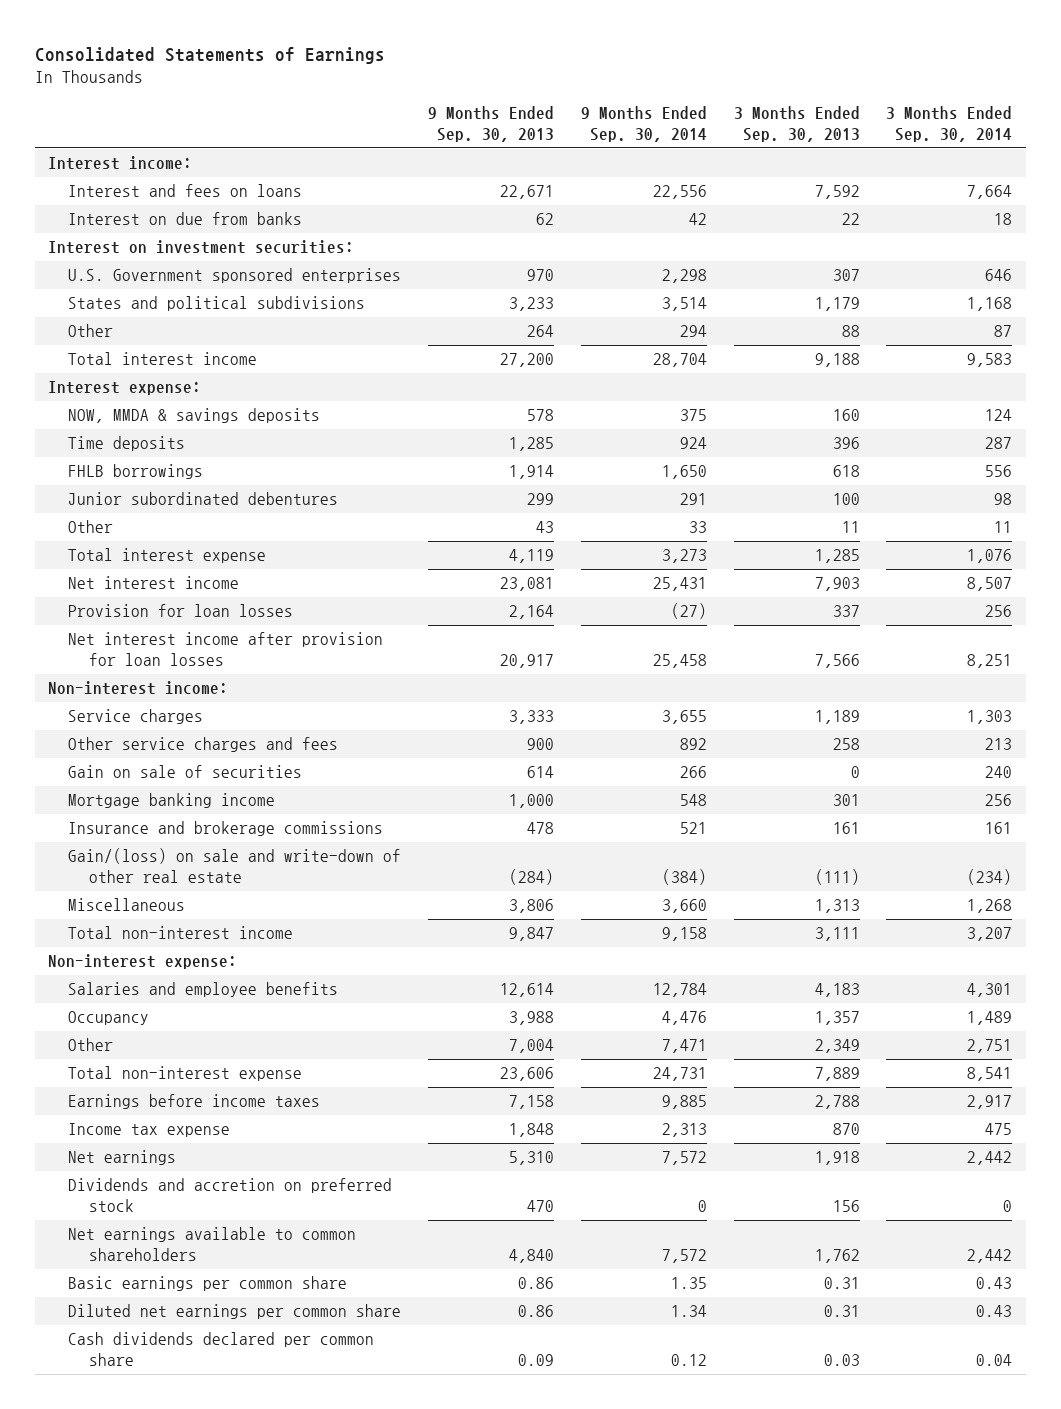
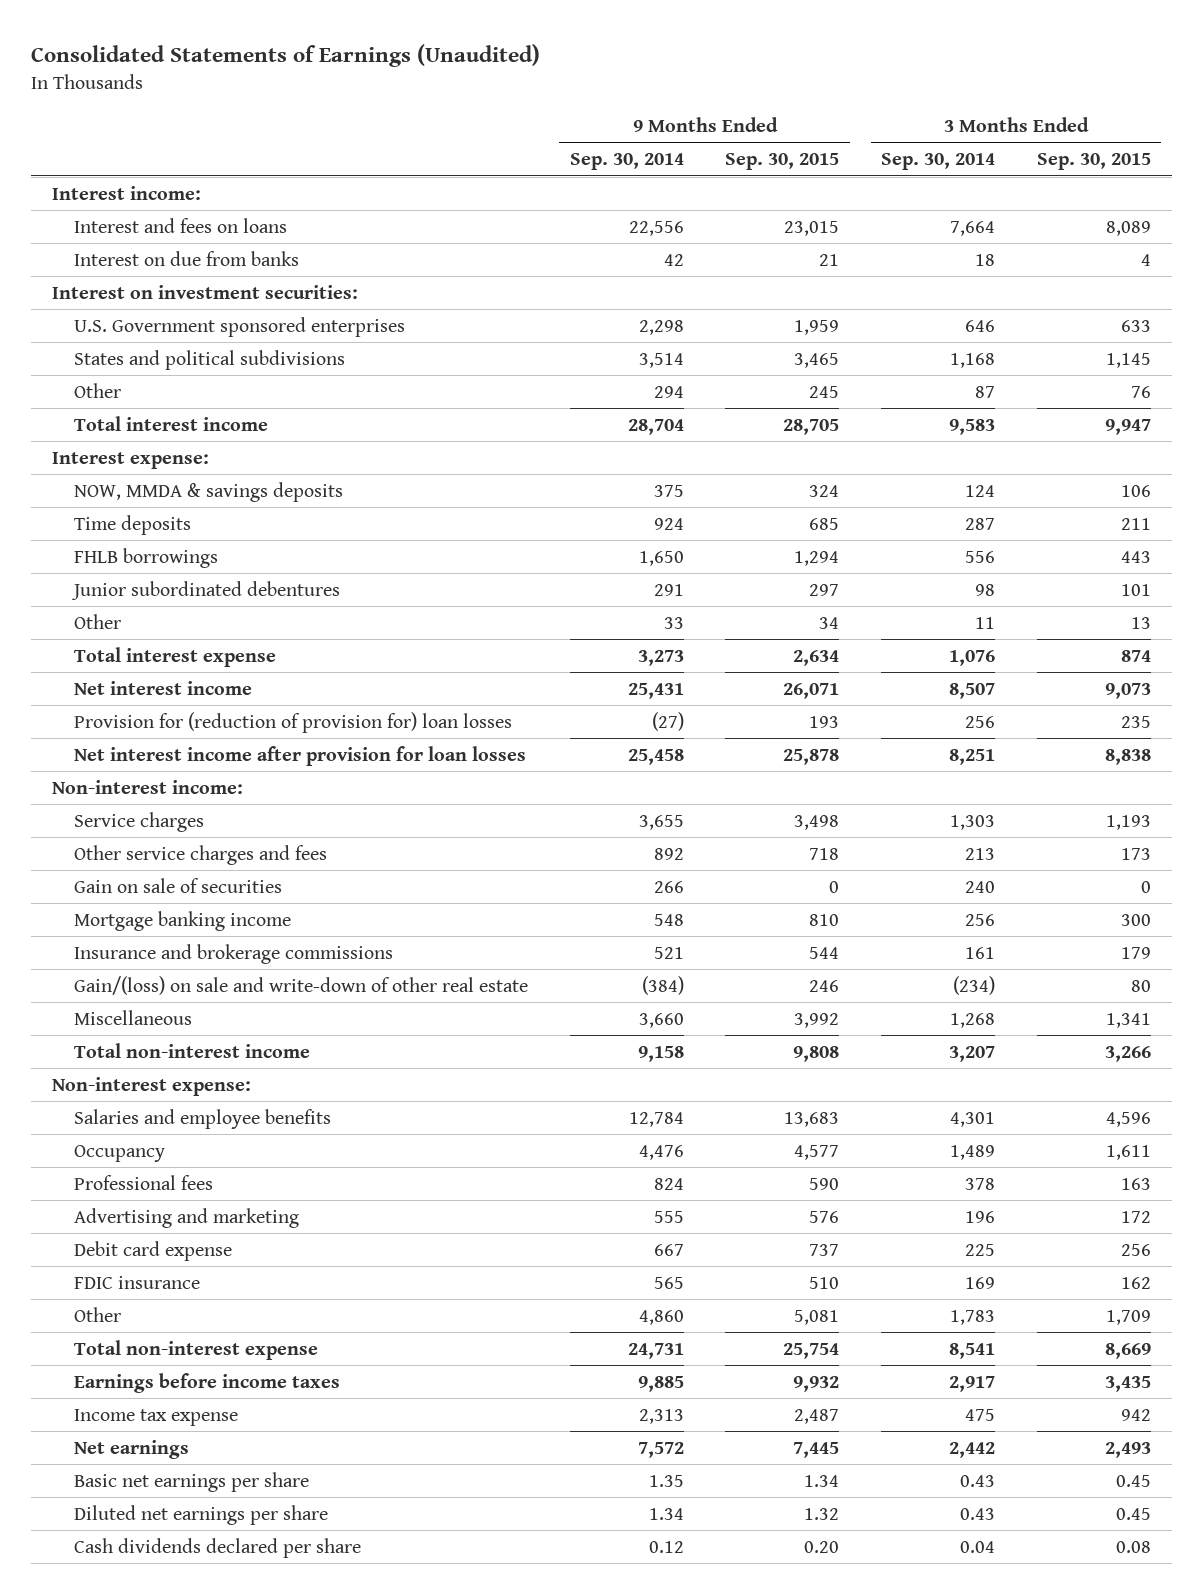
- Consolidated Statements of Earnings
+ Consolidated Statements of Earnings (Unaudited)
- | 9 Months Ended Sep. 30, 2013 | 9 Months Ended Sep. 30, 2014 | 3 Months Ended Sep. 30, 2013 | 3 Months Ended Sep. 30, 2014
+ | 9 Months Ended Sep. 30, 2014 | 9 Months Ended Sep. 30, 2015 | 3 Months Ended Sep. 30, 2014 | 3 Months Ended Sep. 30, 2015
- Provision for loan losses | 2,164 | (27) | 337 | 256
+ Provision for (reduction of provision for) loan losses | (27) | 193 | 256 | 235
- Other | 7,004 | 7,471 | 2,349 | 2,751
+ Professional fees | 824 | 590 | 378 | 163
+ Advertising and marketing | 555 | 576 | 196 | 172
+ Debit card expense | 667 | 737 | 225 | 256
+ FDIC insurance | 565 | 510 | 169 | 162
+ Other | 4,860 | 5,081 | 1,783 | 1,709
- Dividends and accretion on preferred stock | 470 | 0 | 156 | 0
- Net earnings available to common shareholders | 4,840 | 7,572 | 1,762 | 2,442
- Basic earnings per common share | 0.86 | 1.35 | 0.31 | 0.43
- Diluted net earnings per common share | 0.86 | 1.34 | 0.31 | 0.43
- Cash dividends declared per common share | 0.09 | 0.12 | 0.03 | 0.04
+ Basic net earnings per share | 1.35 | 1.34 | 0.43 | 0.45
+ Diluted net earnings per share | 1.34 | 1.32 | 0.43 | 0.45
+ Cash dividends declared per share | 0.12 | 0.20 | 0.04 | 0.08

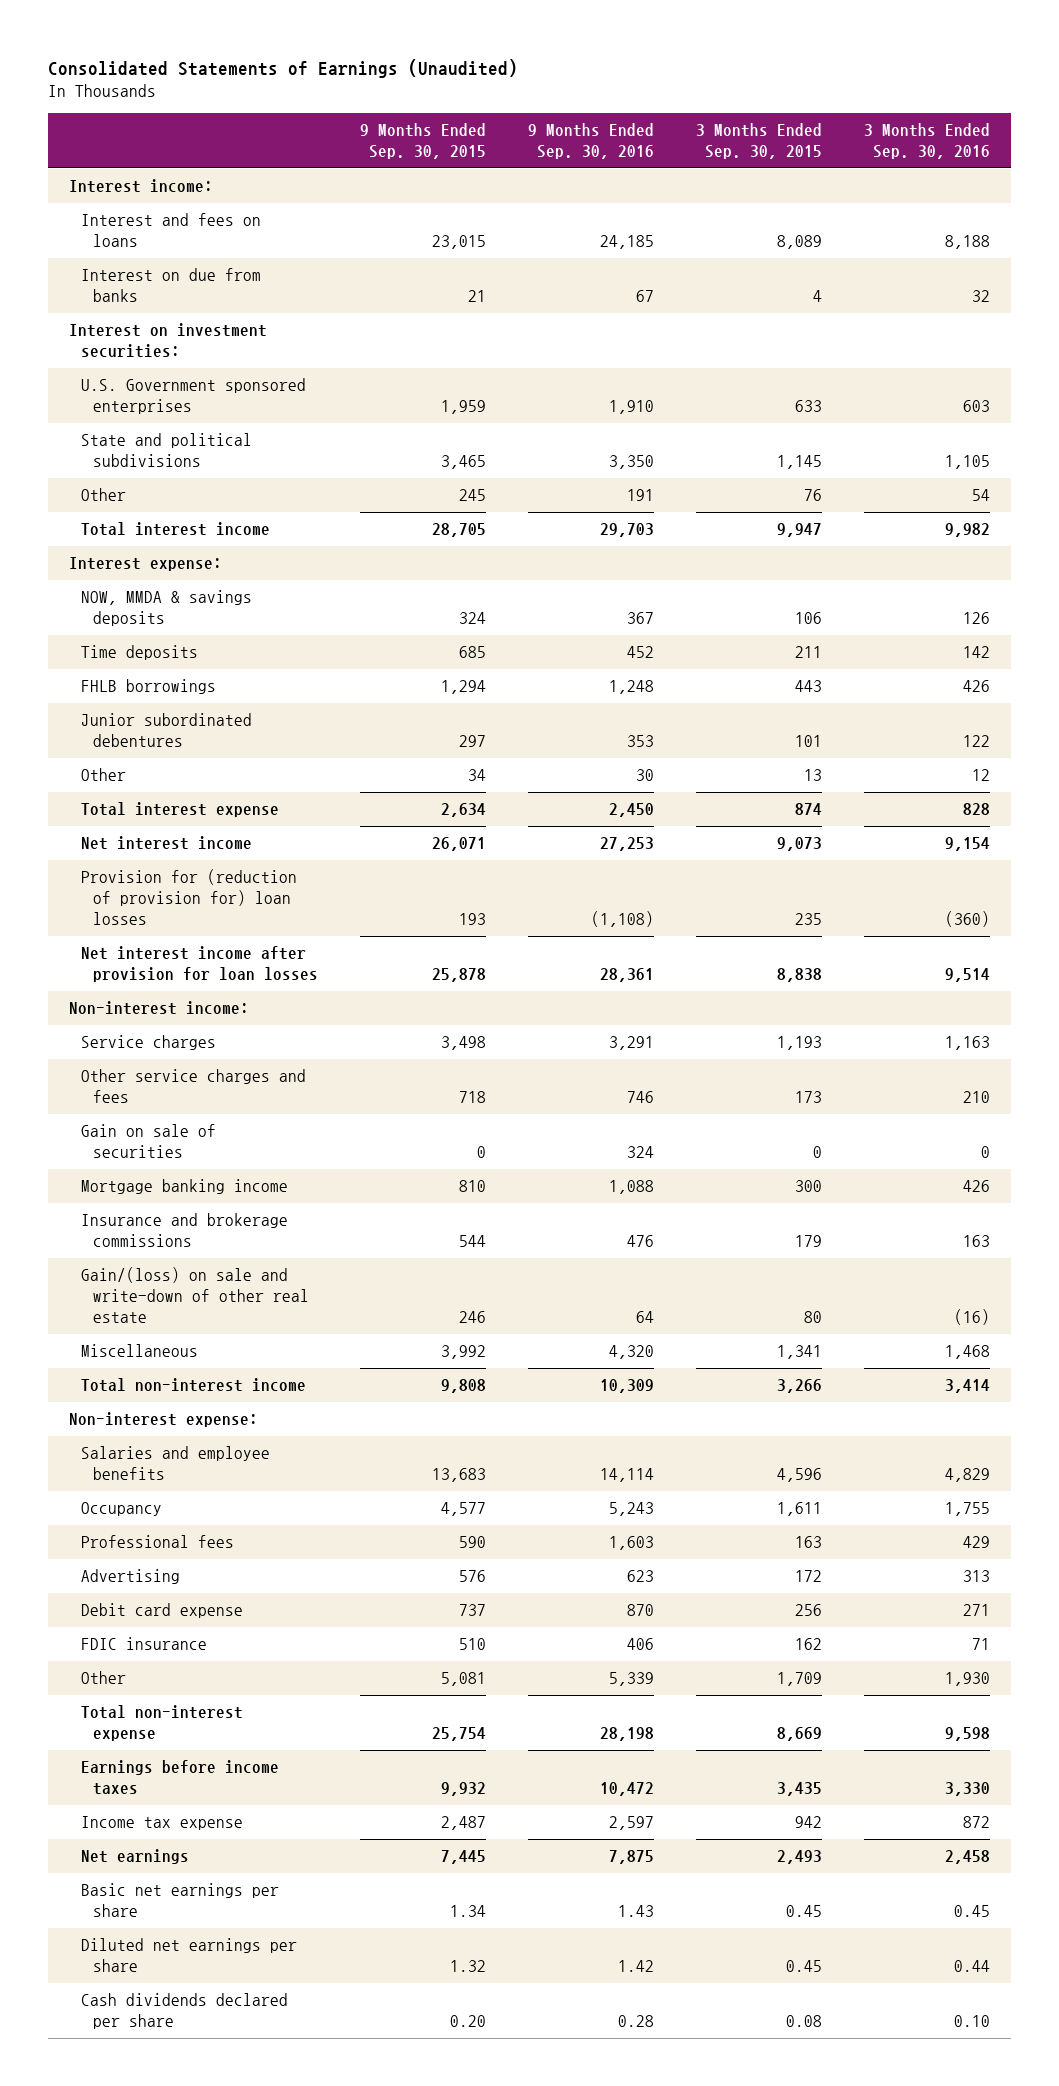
- | 9 Months Ended Sep. 30, 2014 | 9 Months Ended Sep. 30, 2015 | 3 Months Ended Sep. 30, 2014 | 3 Months Ended Sep. 30, 2015
+ | 9 Months Ended Sep. 30, 2015 | 9 Months Ended Sep. 30, 2016 | 3 Months Ended Sep. 30, 2015 | 3 Months Ended Sep. 30, 2016
- States and political subdivisions | 3,514 | 3,465 | 1,168 | 1,145
+ State and political subdivisions | 3,465 | 3,350 | 1,145 | 1,105
- Advertising and marketing | 555 | 576 | 196 | 172
+ Advertising | 576 | 623 | 172 | 313

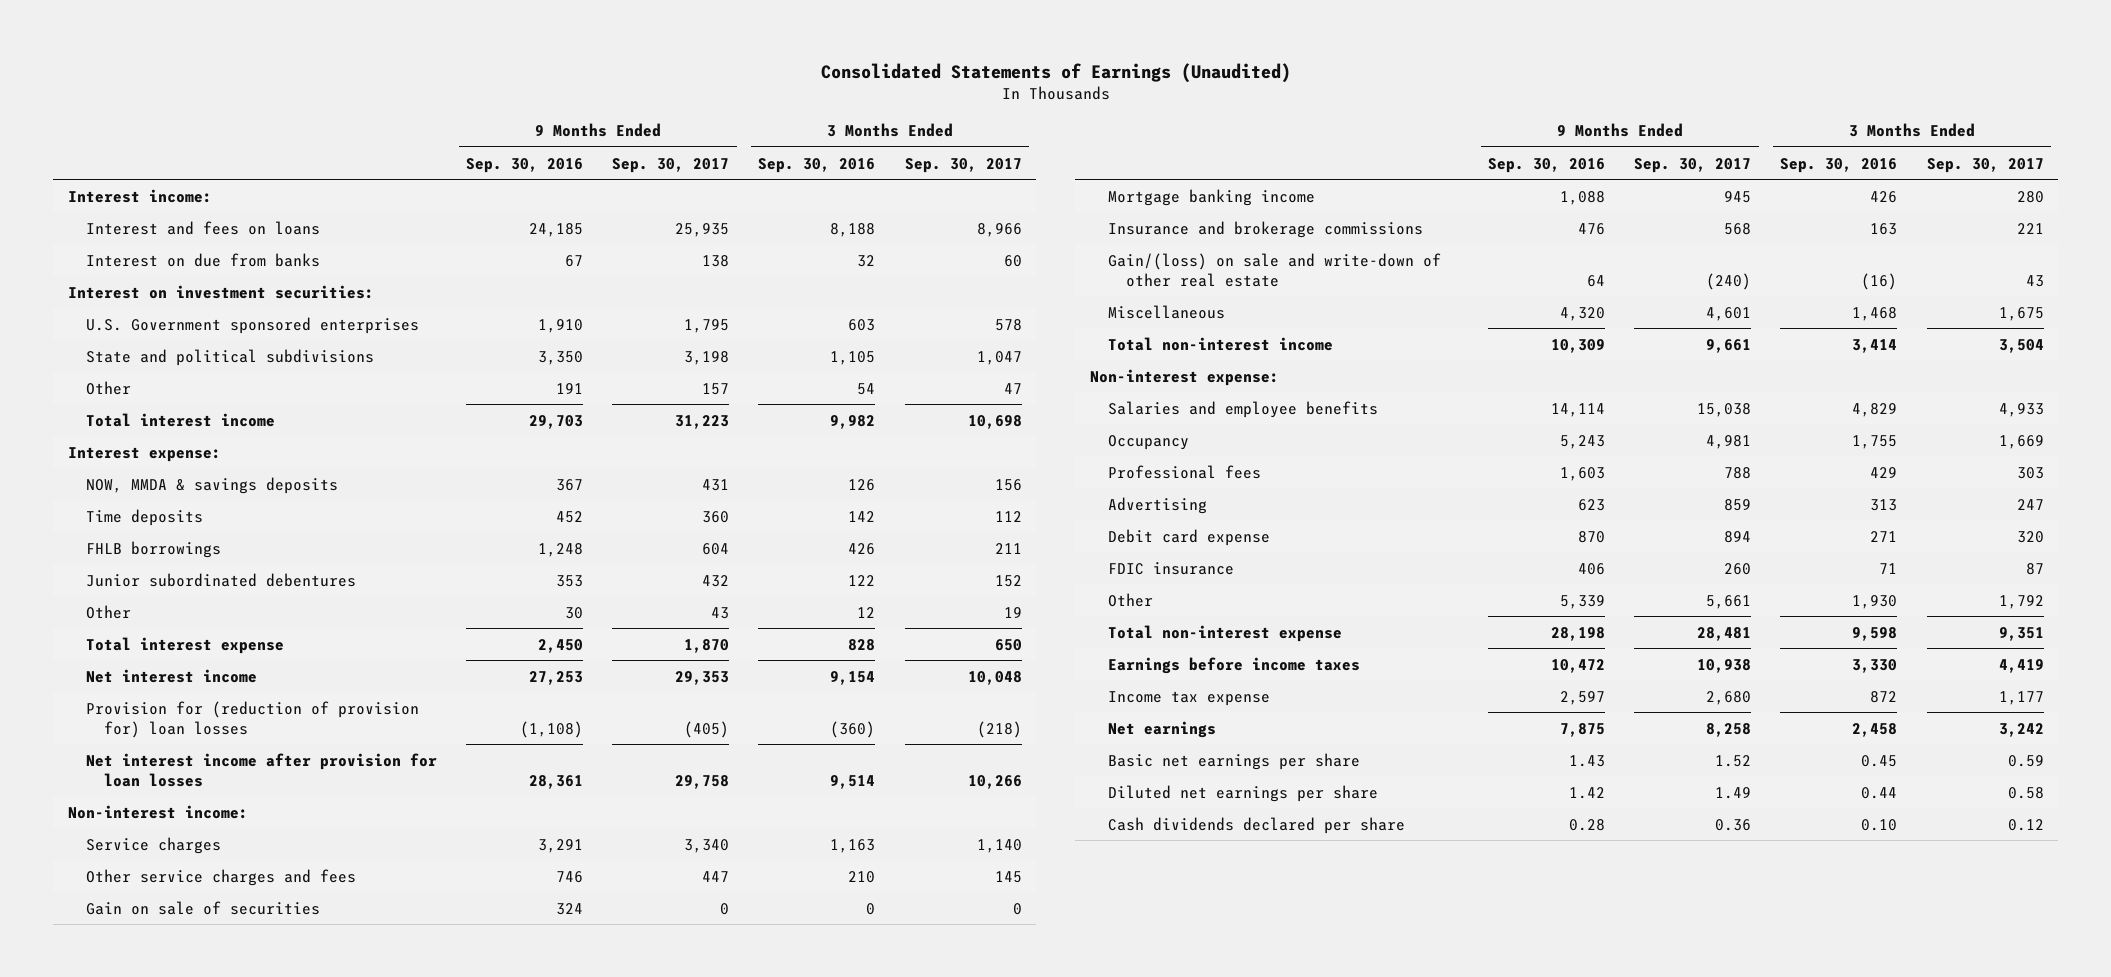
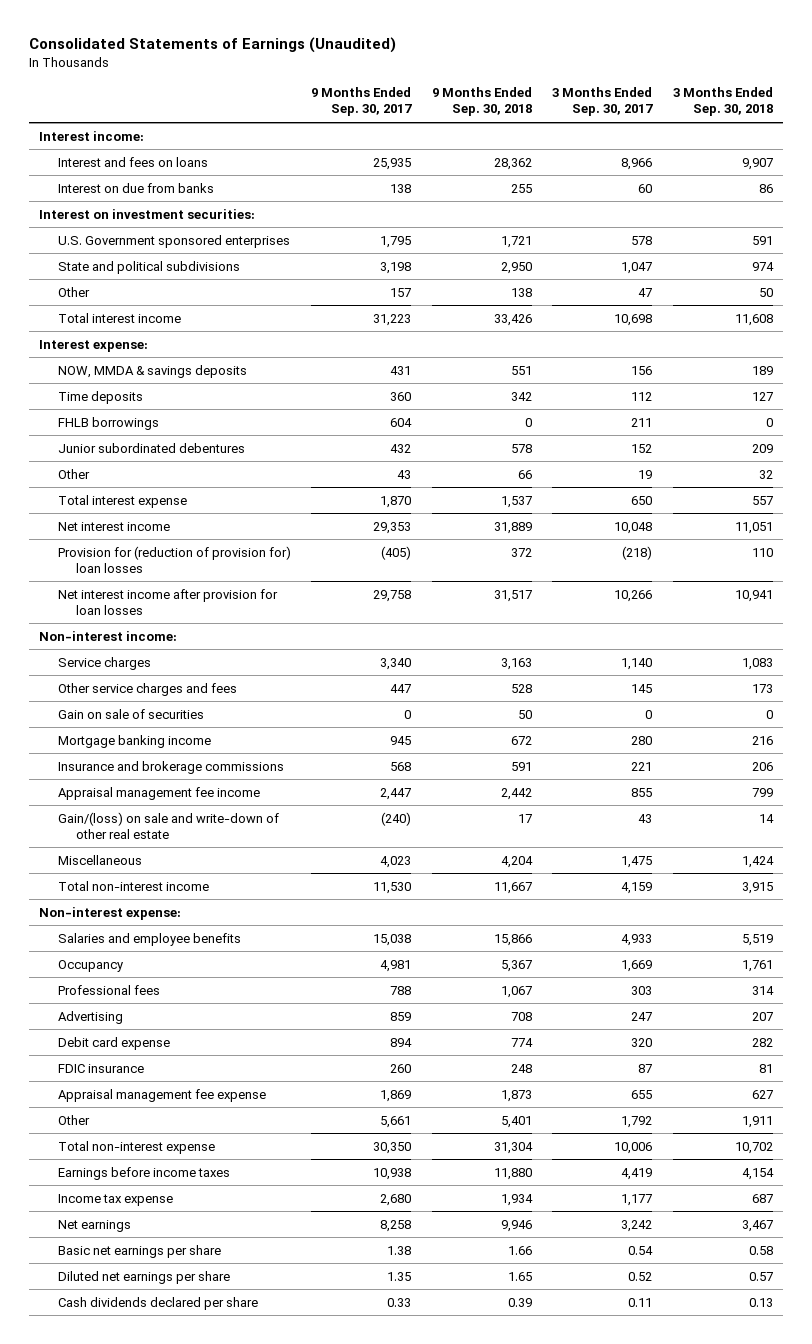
- | 9 Months Ended Sep. 30, 2016 | 9 Months Ended Sep. 30, 2017 | 3 Months Ended Sep. 30, 2016 | 3 Months Ended Sep. 30, 2017
+ | 9 Months Ended Sep. 30, 2017 | 9 Months Ended Sep. 30, 2018 | 3 Months Ended Sep. 30, 2017 | 3 Months Ended Sep. 30, 2018
+ Appraisal management fee income | 2,447 | 2,442 | 855 | 799
- Miscellaneous | 4,320 | 4,601 | 1,468 | 1,675
- Total non-interest income | 10,309 | 9,661 | 3,414 | 3,504
+ Miscellaneous | 4,023 | 4,204 | 1,475 | 1,424
+ Total non-interest income | 11,530 | 11,667 | 4,159 | 3,915
+ Appraisal management fee expense | 1,869 | 1,873 | 655 | 627
- Total non-interest expense | 28,198 | 28,481 | 9,598 | 9,351
+ Total non-interest expense | 30,350 | 31,304 | 10,006 | 10,702
- Basic net earnings per share | 1.43 | 1.52 | 0.45 | 0.59
- Diluted net earnings per share | 1.42 | 1.49 | 0.44 | 0.58
- Cash dividends declared per share | 0.28 | 0.36 | 0.10 | 0.12
+ Basic net earnings per share | 1.38 | 1.66 | 0.54 | 0.58
+ Diluted net earnings per share | 1.35 | 1.65 | 0.52 | 0.57
+ Cash dividends declared per share | 0.33 | 0.39 | 0.11 | 0.13

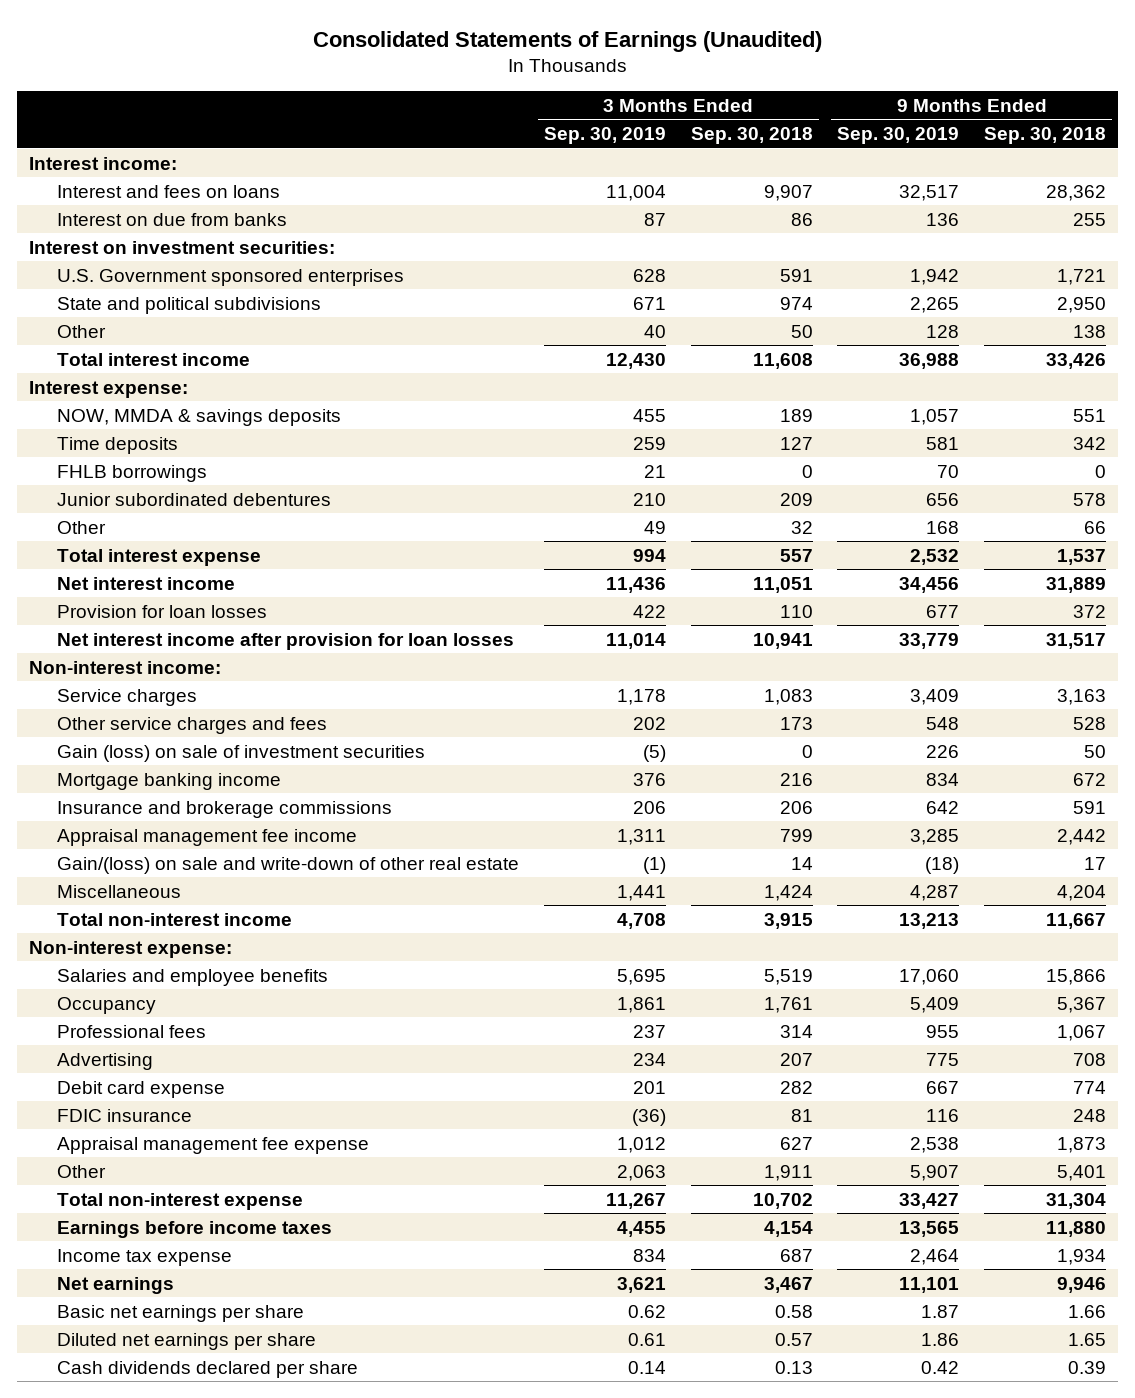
- | 9 Months Ended Sep. 30, 2017 | 9 Months Ended Sep. 30, 2018 | 3 Months Ended Sep. 30, 2017 | 3 Months Ended Sep. 30, 2018
+ | 3 Months Ended Sep. 30, 2019 | 3 Months Ended Sep. 30, 2018 | 9 Months Ended Sep. 30, 2019 | 9 Months Ended Sep. 30, 2018
- Provision for (reduction of provision for) loan losses | (405) | 372 | (218) | 110
+ Provision for loan losses | 422 | 110 | 677 | 372
- Gain on sale of securities | 0 | 50 | 0 | 0
+ Gain (loss) on sale of investment securities | (5) | 0 | 226 | 50

